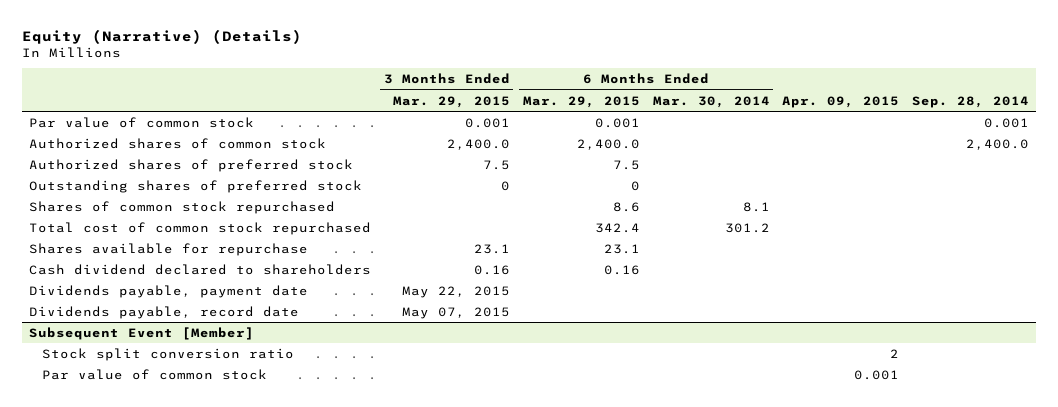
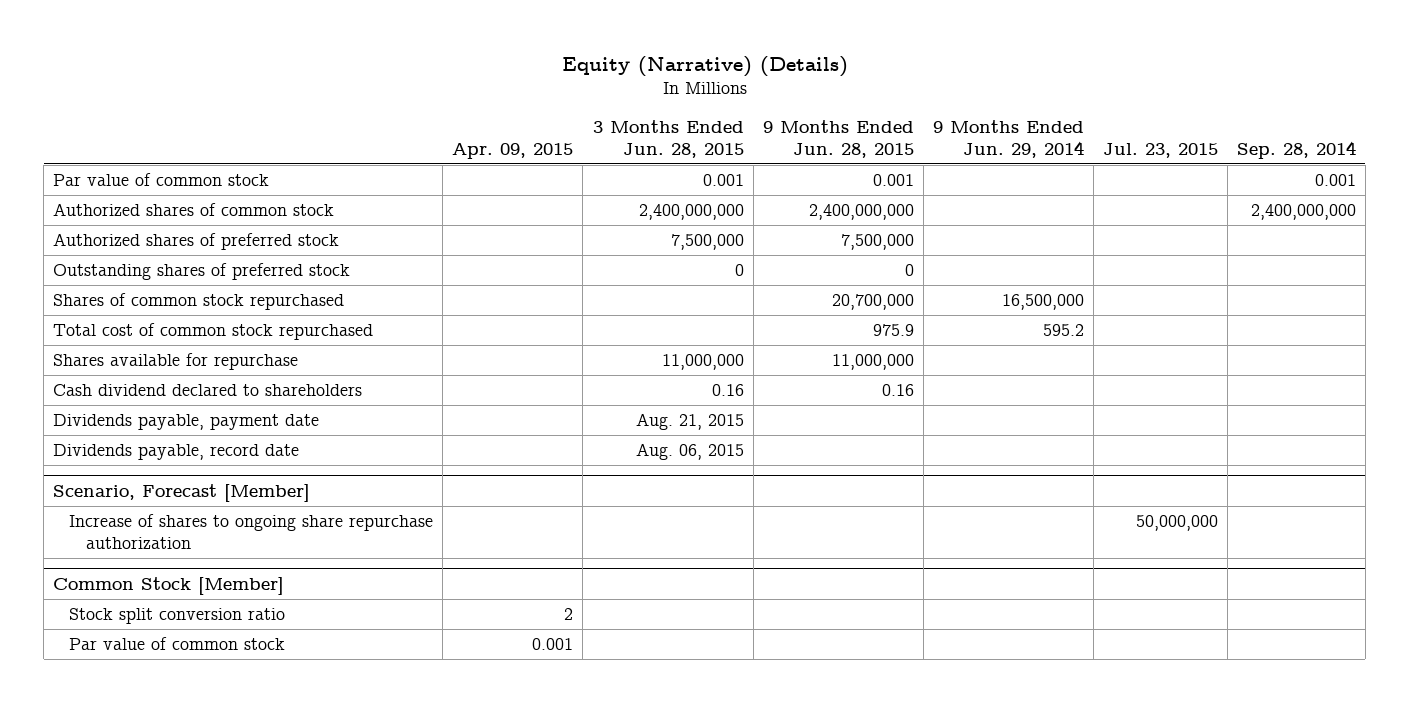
- | 3 Months Ended Mar. 29, 2015 | 6 Months Ended Mar. 29, 2015 | 6 Months Ended Mar. 30, 2014 | Apr. 09, 2015 | Sep. 28, 2014
+ | Apr. 09, 2015 | 3 Months Ended Jun. 28, 2015 | 9 Months Ended Jun. 28, 2015 | 9 Months Ended Jun. 29, 2014 | Jul. 23, 2015 | Sep. 28, 2014
- Authorized shares of common stock | 2,400.0 | 2,400.0 | | | 2,400.0
+ Authorized shares of common stock | | 2,400,000,000 | 2,400,000,000 | | | 2,400,000,000
- Subsequent Event [Member]
+ Scenario, Forecast [Member]
+ Increase of shares to ongoing share repurchase authorization | | | | | 50,000,000 |
+ Common Stock [Member]

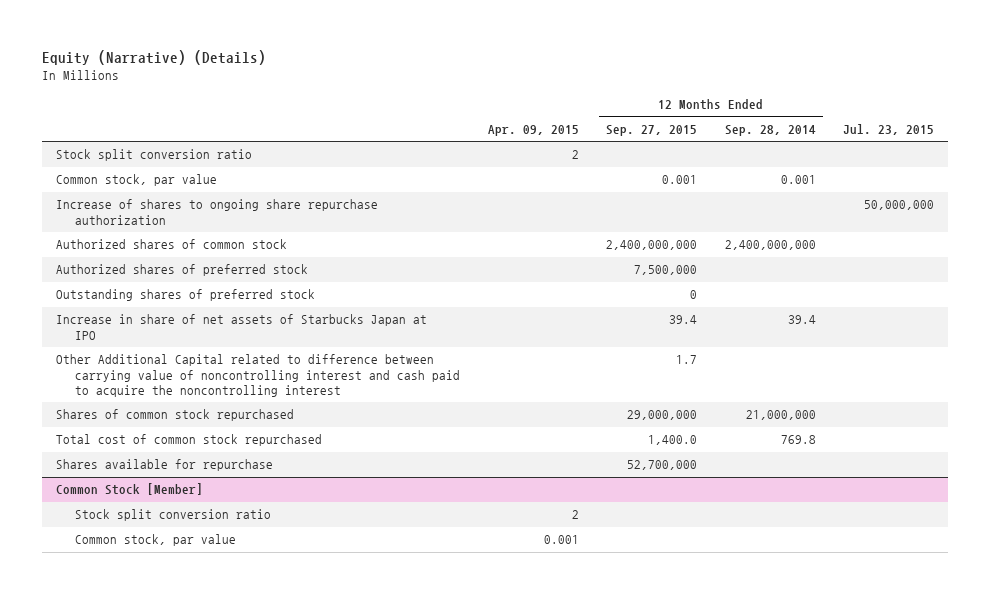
- | Apr. 09, 2015 | 3 Months Ended Jun. 28, 2015 | 9 Months Ended Jun. 28, 2015 | 9 Months Ended Jun. 29, 2014 | Jul. 23, 2015 | Sep. 28, 2014
+ | Apr. 09, 2015 | 12 Months Ended Sep. 27, 2015 | 12 Months Ended Sep. 28, 2014 | Jul. 23, 2015
- Par value of common stock | | 0.001 | 0.001 | | | 0.001
+ Stock split conversion ratio | 2 | | |
+ Common stock, par value | | 0.001 | 0.001 |
+ Increase of shares to ongoing share repurchase authorization | | | | 50,000,000
+ Increase in share of net assets of Starbucks Japan at IPO | | 39.4 | 39.4 |
+ Other Additional Capital related to difference between carrying value of noncontrolling interest and cash paid to acquire the noncontrolling interest | | 1.7 | |
- Cash dividend declared to shareholders | | 0.16 | 0.16 | | |
- Dividends payable, payment date | | Aug. 21, 2015 | | | |
- Dividends payable, record date | | Aug. 06, 2015 | | | |
- Scenario, Forecast [Member]
- Increase of shares to ongoing share repurchase authorization | | | | | 50,000,000 |
@ Common Stock [Member]
- Par value of common stock | 0.001 | | | | |
+ Common stock, par value | 0.001 | | |

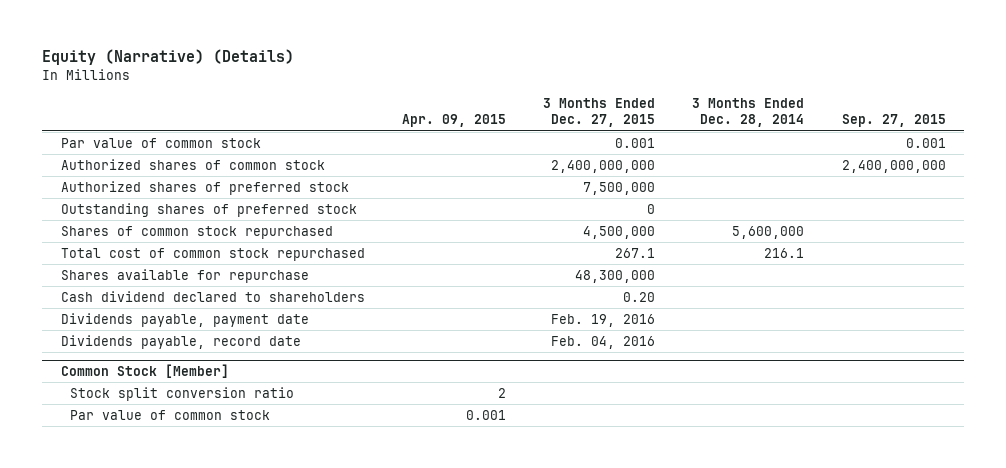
- | Apr. 09, 2015 | 12 Months Ended Sep. 27, 2015 | 12 Months Ended Sep. 28, 2014 | Jul. 23, 2015
+ | Apr. 09, 2015 | 3 Months Ended Dec. 27, 2015 | 3 Months Ended Dec. 28, 2014 | Sep. 27, 2015
- Stock split conversion ratio | 2 | | |
- Common stock, par value | | 0.001 | 0.001 |
- Increase of shares to ongoing share repurchase authorization | | | | 50,000,000
+ Par value of common stock | | 0.001 | | 0.001
- Increase in share of net assets of Starbucks Japan at IPO | | 39.4 | 39.4 |
- Other Additional Capital related to difference between carrying value of noncontrolling interest and cash paid to acquire the noncontrolling interest | | 1.7 | |
+ Cash dividend declared to shareholders | | 0.20 | |
+ Dividends payable, payment date | | Feb. 19, 2016 | |
+ Dividends payable, record date | | Feb. 04, 2016 | |
@ Common Stock [Member]
- Common stock, par value | 0.001 | | |
+ Par value of common stock | 0.001 | | |

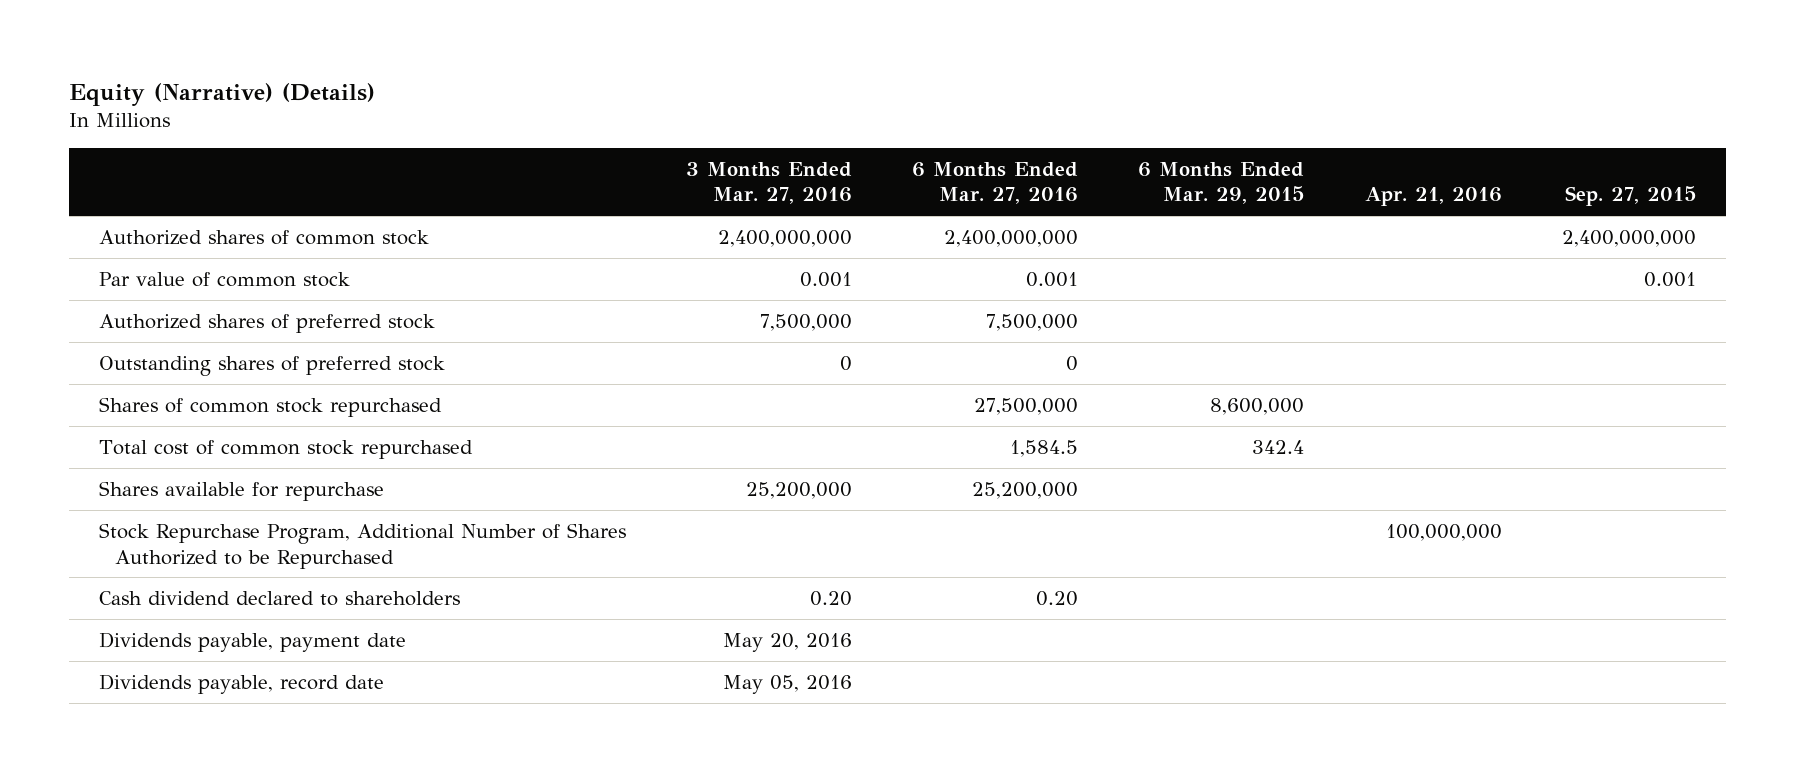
- | Apr. 09, 2015 | 3 Months Ended Dec. 27, 2015 | 3 Months Ended Dec. 28, 2014 | Sep. 27, 2015
+ | 3 Months Ended Mar. 27, 2016 | 6 Months Ended Mar. 27, 2016 | 6 Months Ended Mar. 29, 2015 | Apr. 21, 2016 | Sep. 27, 2015
moved down: Par value of common stock | 0.001 | 0.001 | | | 0.001
+ Stock Repurchase Program, Additional Number of Shares Authorized to be Repurchased | | | | 100,000,000 |
- Common Stock [Member]
- Stock split conversion ratio | 2 | | |
- Par value of common stock | 0.001 | | |

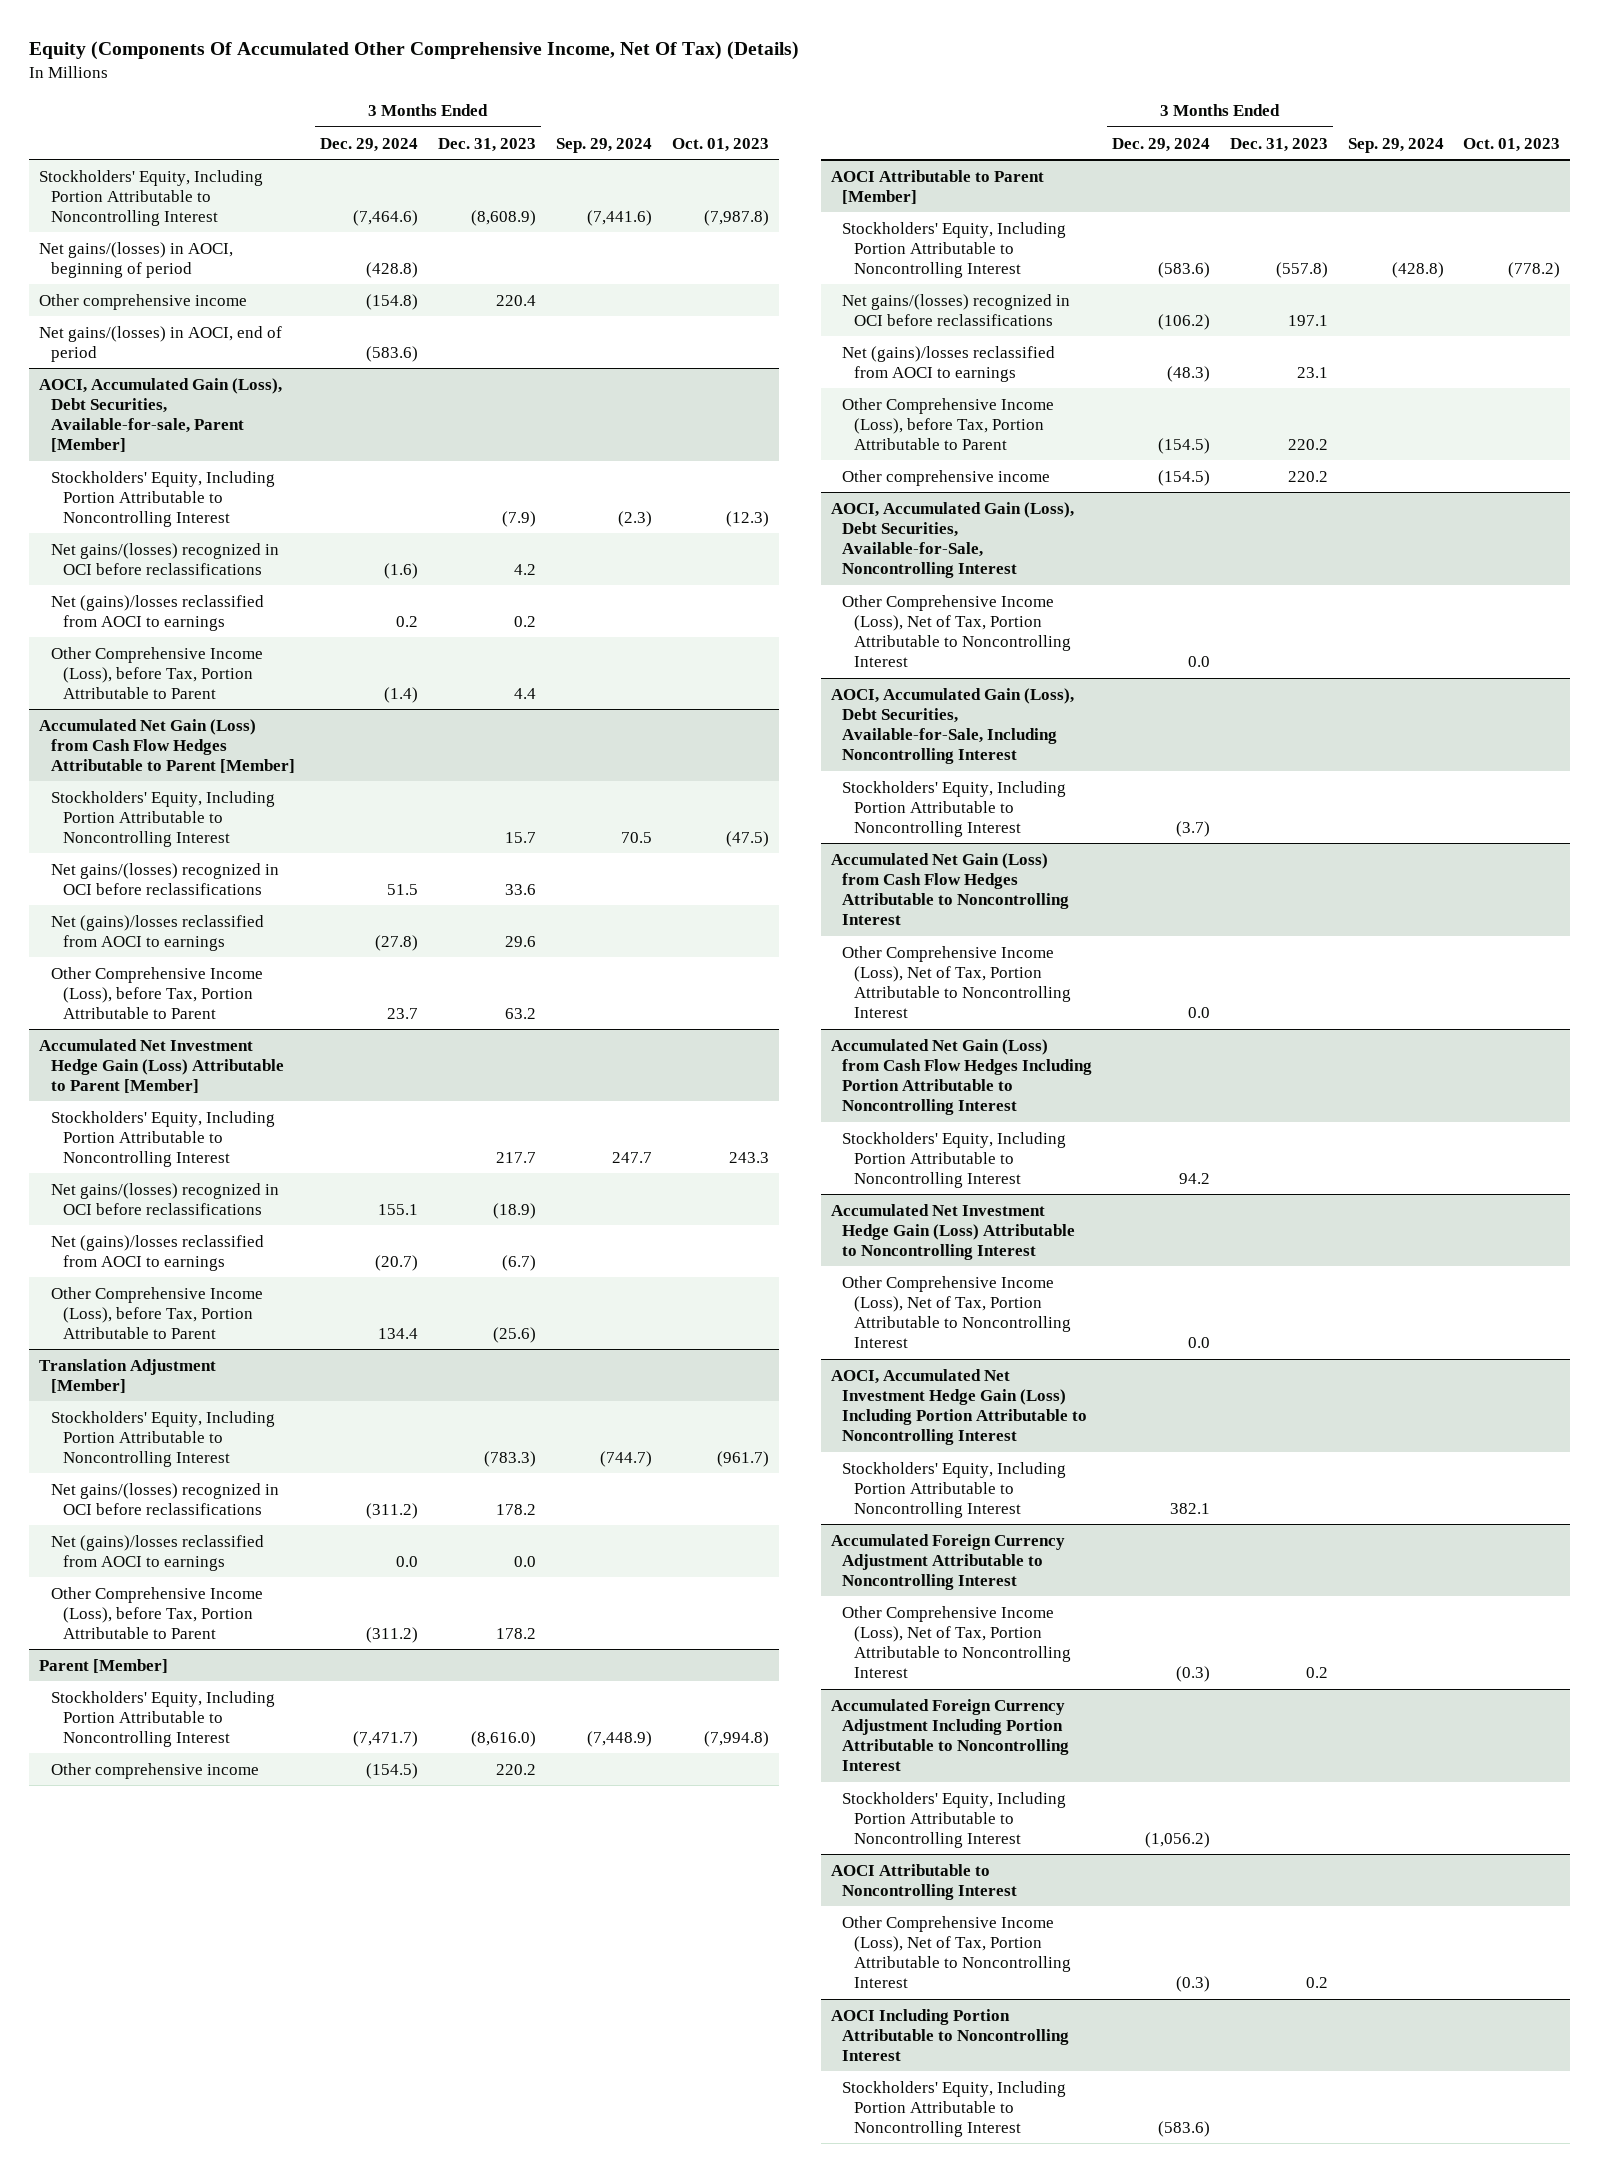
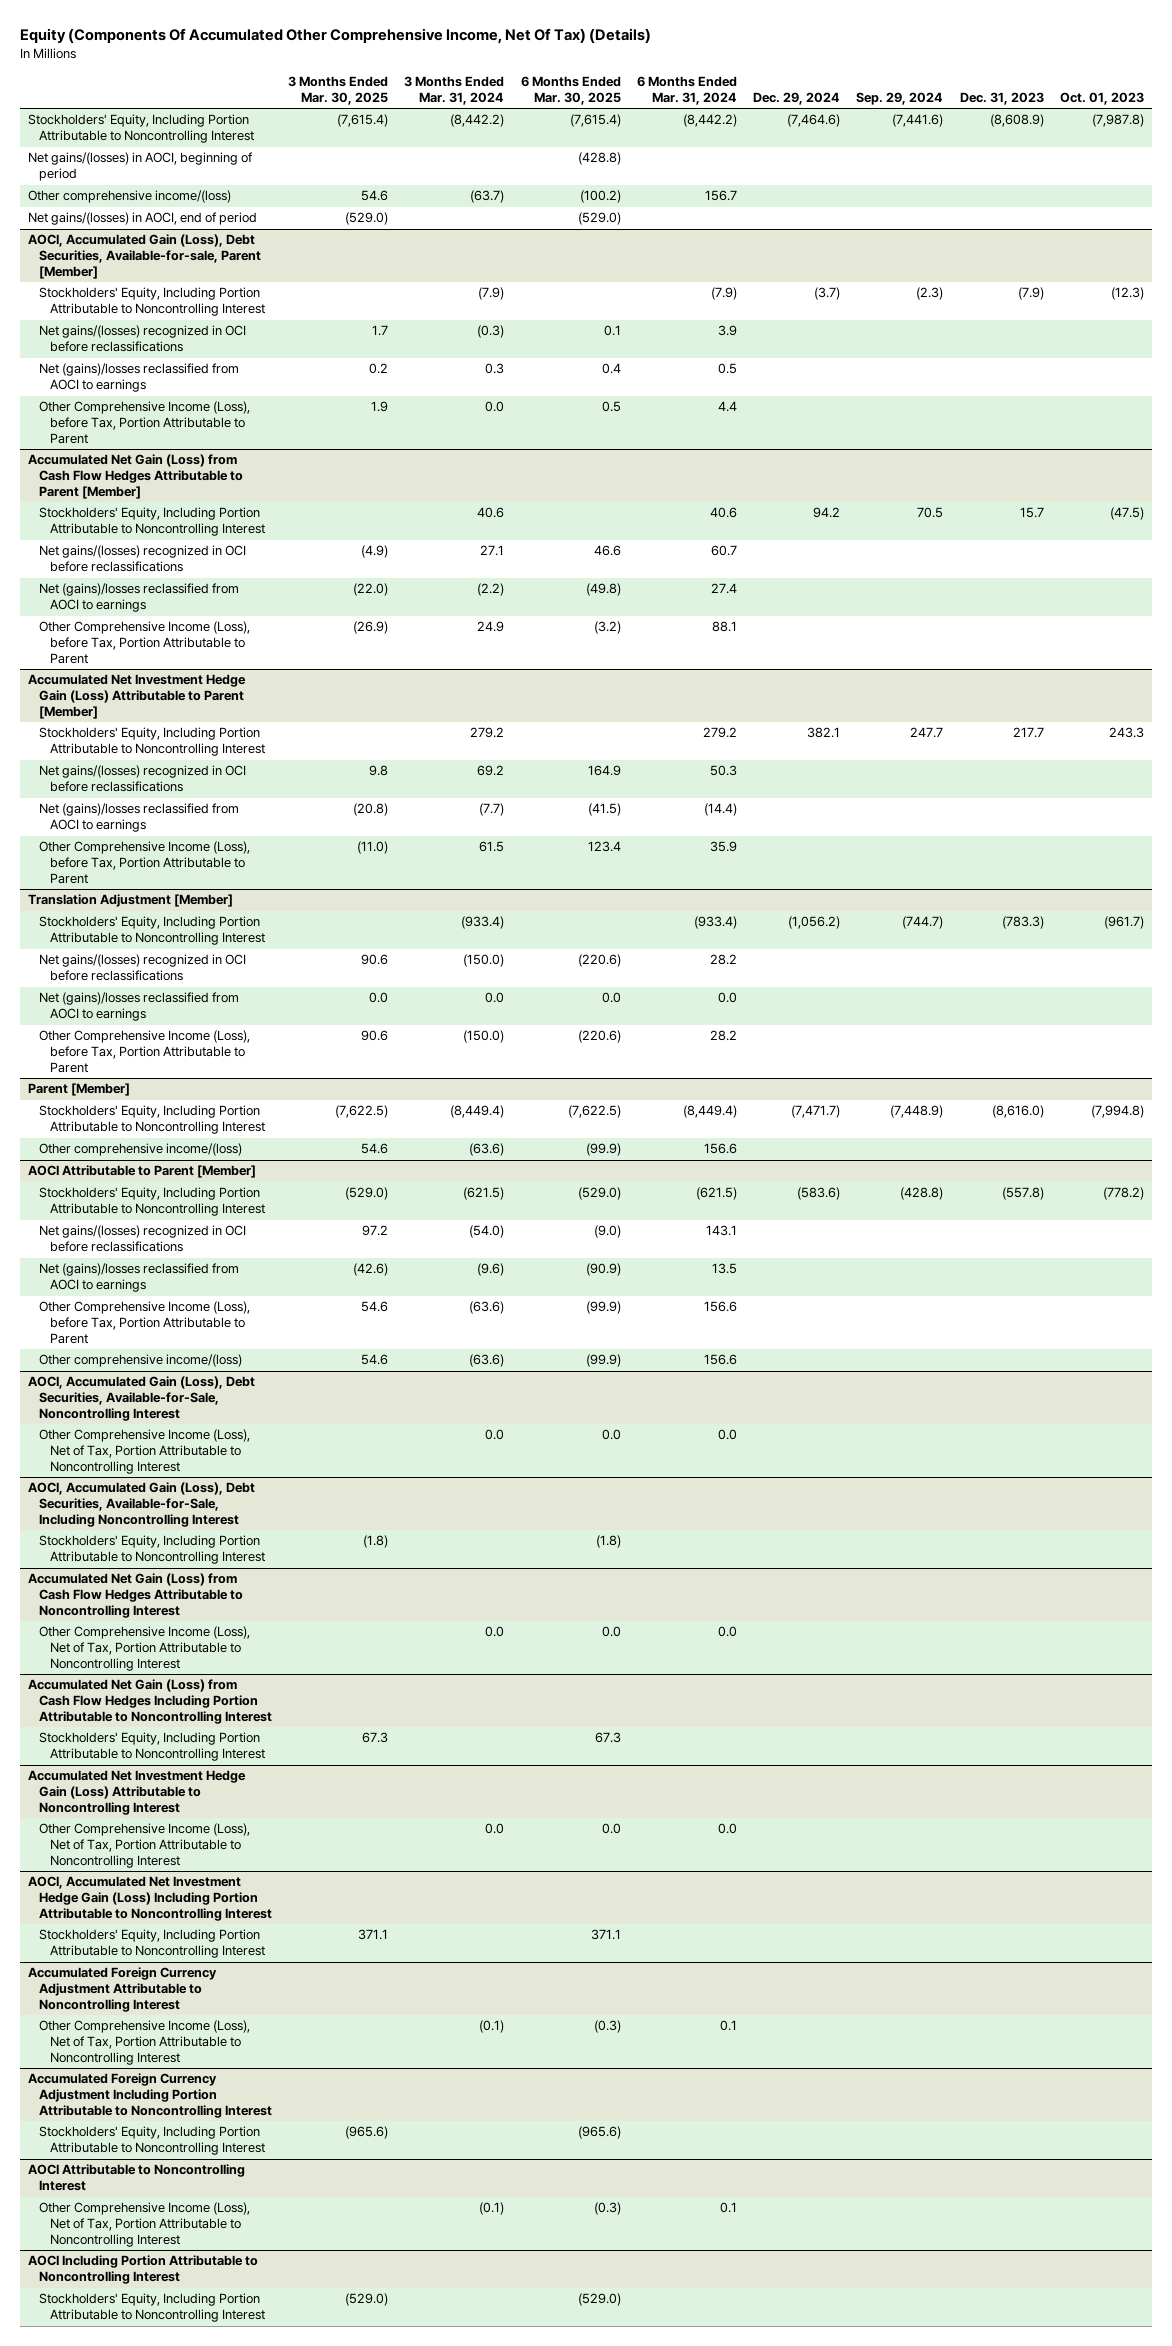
- | 3 Months Ended Dec. 29, 2024 | 3 Months Ended Dec. 31, 2023 | Sep. 29, 2024 | Oct. 01, 2023
+ | 3 Months Ended Mar. 30, 2025 | 3 Months Ended Mar. 31, 2024 | 6 Months Ended Mar. 30, 2025 | 6 Months Ended Mar. 31, 2024 | Dec. 29, 2024 | Sep. 29, 2024 | Dec. 31, 2023 | Oct. 01, 2023
- Other comprehensive income | (154.8) | 220.4 | |
+ Other comprehensive income/(loss) | 54.6 | (63.7) | (100.2) | 156.7 | | | |
@ Parent [Member]
- Other comprehensive income | (154.5) | 220.2 | |
+ Other comprehensive income/(loss) | 54.6 | (63.6) | (99.9) | 156.6 | | | |
@ AOCI Attributable to Parent [Member]
- Other comprehensive income | (154.5) | 220.2 | |
+ Other comprehensive income/(loss) | 54.6 | (63.6) | (99.9) | 156.6 | | | |

